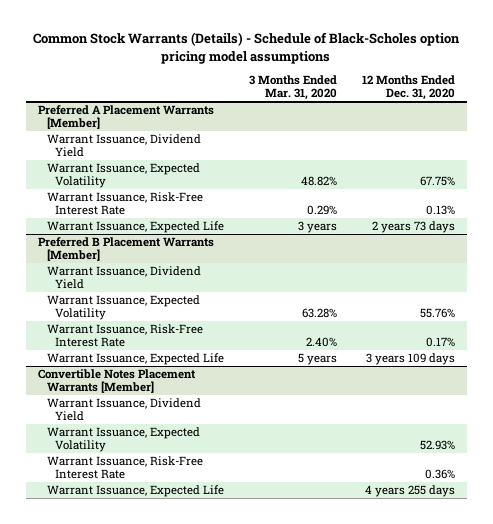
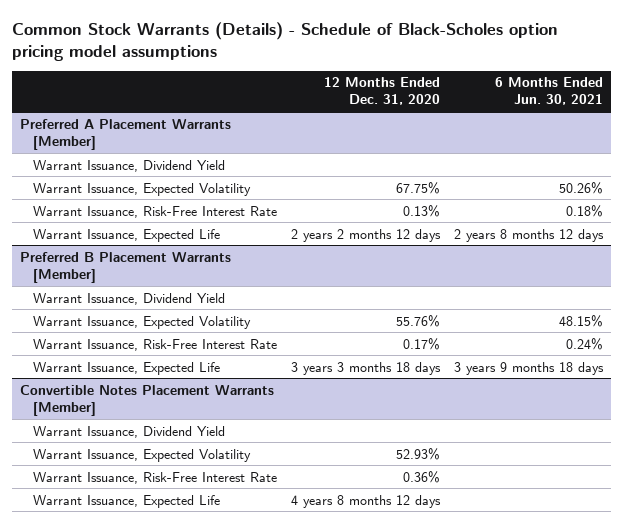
- | 3 Months Ended Mar. 31, 2020 | 12 Months Ended Dec. 31, 2020
+ | 12 Months Ended Dec. 31, 2020 | 6 Months Ended Jun. 30, 2021
@ Preferred A Placement Warrants [Member]
- Warrant Issuance, Expected Life | 3 years | 2 years 73 days
+ Warrant Issuance, Expected Life | 2 years 2 months 12 days | 2 years 8 months 12 days
@ Preferred B Placement Warrants [Member]
- Warrant Issuance, Expected Life | 5 years | 3 years 109 days
+ Warrant Issuance, Expected Life | 3 years 3 months 18 days | 3 years 9 months 18 days
@ Convertible Notes Placement Warrants [Member]
- Warrant Issuance, Expected Life | | 4 years 255 days
+ Warrant Issuance, Expected Life | 4 years 8 months 12 days |

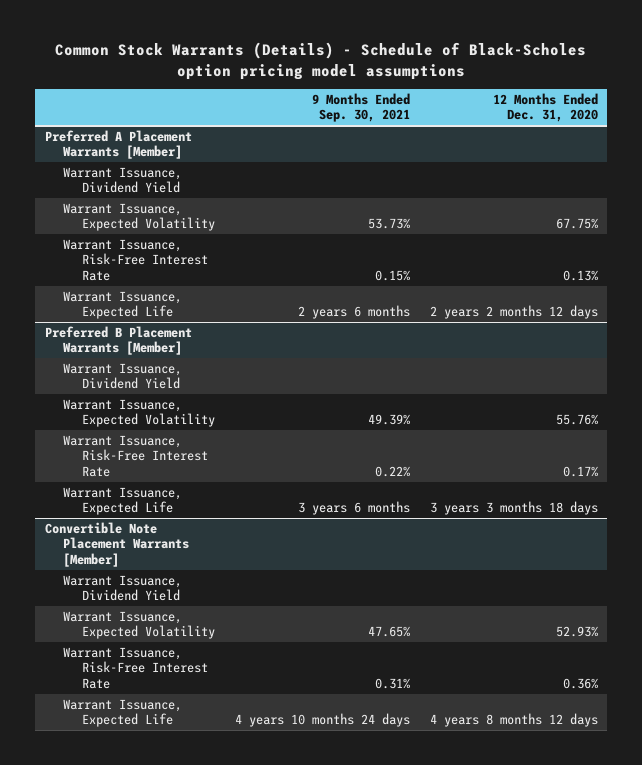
- | 12 Months Ended Dec. 31, 2020 | 6 Months Ended Jun. 30, 2021
+ | 9 Months Ended Sep. 30, 2021 | 12 Months Ended Dec. 31, 2020
- Convertible Notes Placement Warrants [Member]
+ Convertible Note Placement Warrants [Member]

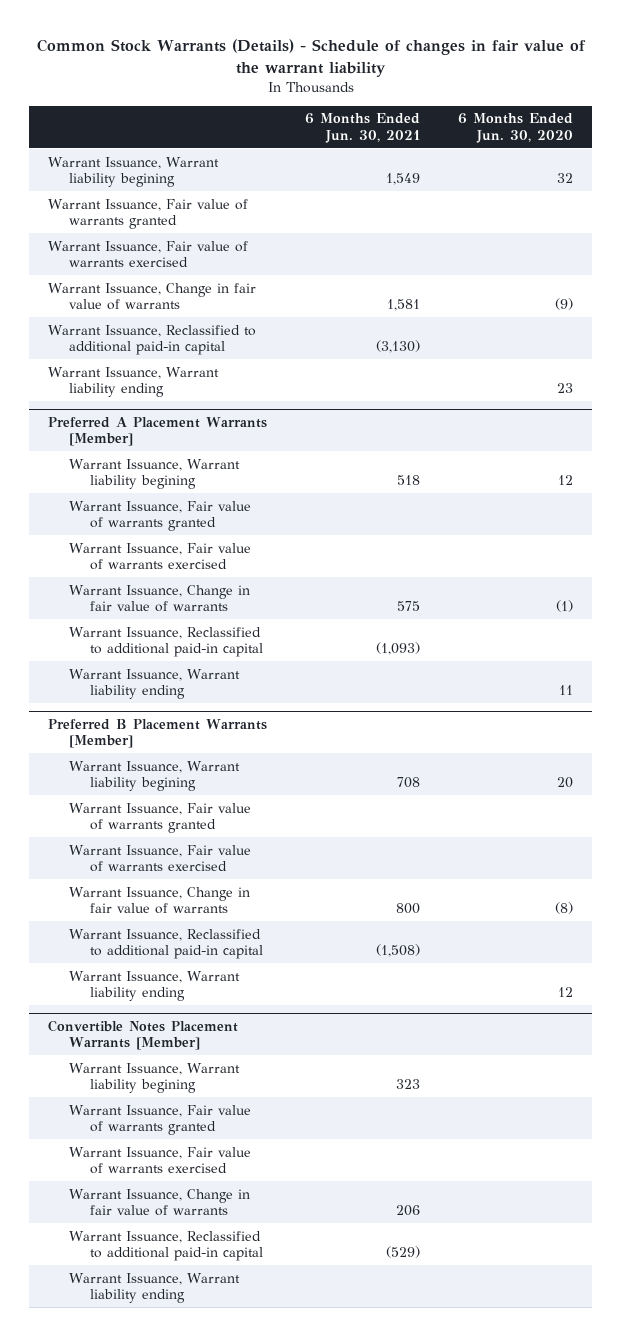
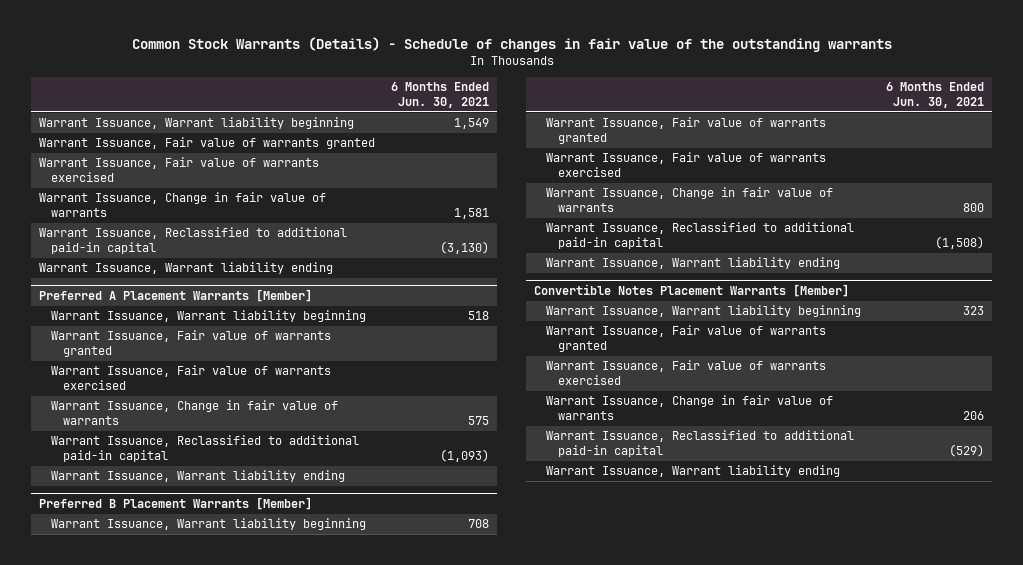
- Common Stock Warrants (Details) - Schedule of changes in fair value of the warrant liability
+ Common Stock Warrants (Details) - Schedule of changes in fair value of the outstanding warrants
- | 6 Months Ended Jun. 30, 2021 | 6 Months Ended Jun. 30, 2020
+ | 6 Months Ended Jun. 30, 2021
- Warrant Issuance, Warrant liability begining | 1,549 | 32
+ Warrant Issuance, Warrant liability beginning | 1,549
@ Preferred A Placement Warrants [Member]
- Warrant Issuance, Warrant liability begining | 518 | 12
+ Warrant Issuance, Warrant liability beginning | 518
@ Preferred B Placement Warrants [Member]
- Warrant Issuance, Warrant liability begining | 708 | 20
+ Warrant Issuance, Warrant liability beginning | 708
@ Convertible Notes Placement Warrants [Member]
- Warrant Issuance, Warrant liability begining | 323 |
+ Warrant Issuance, Warrant liability beginning | 323

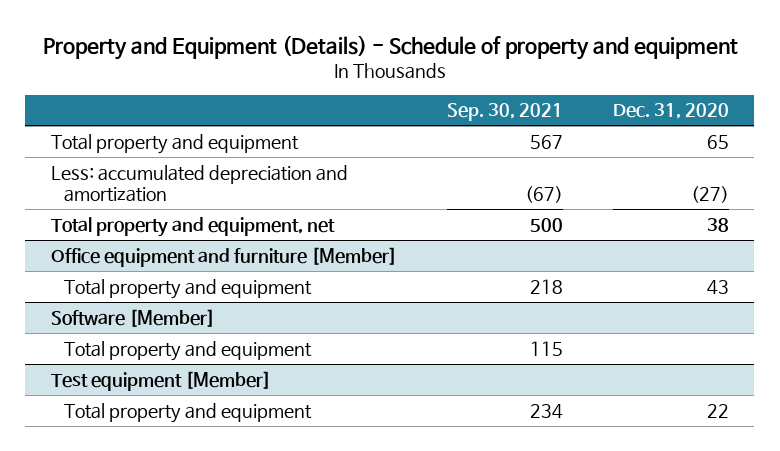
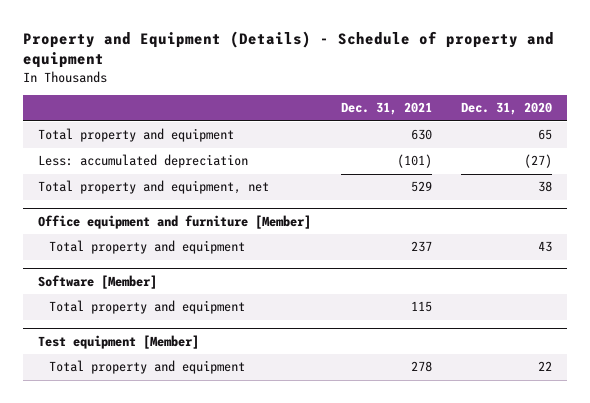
- | Sep. 30, 2021 | Dec. 31, 2020
+ | Dec. 31, 2021 | Dec. 31, 2020
- Less: accumulated depreciation and amortization | (67) | (27)
+ Less: accumulated depreciation | (101) | (27)

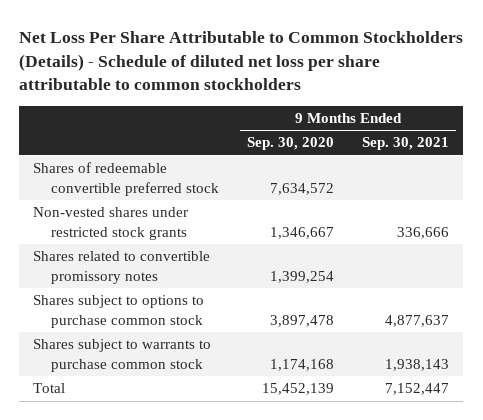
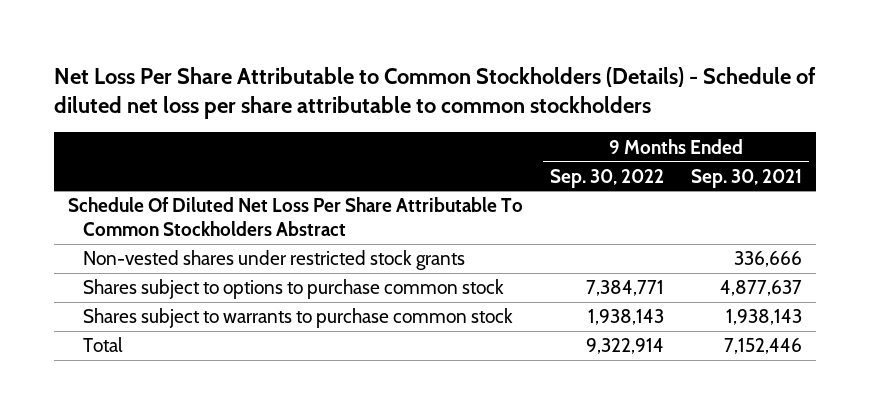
- | 9 Months Ended Sep. 30, 2020 | 9 Months Ended Sep. 30, 2021
+ | 9 Months Ended Sep. 30, 2022 | 9 Months Ended Sep. 30, 2021
- Shares of redeemable convertible preferred stock | 7,634,572 |
+ Schedule Of Diluted Net Loss Per Share Attributable To Common Stockholders Abstract
- Shares related to convertible promissory notes | 1,399,254 |
- Total | 15,452,139 | 7,152,447
+ Total | 9,322,914 | 7,152,446

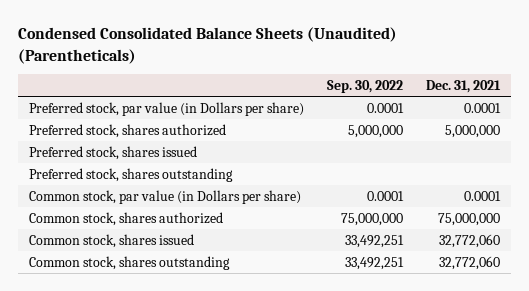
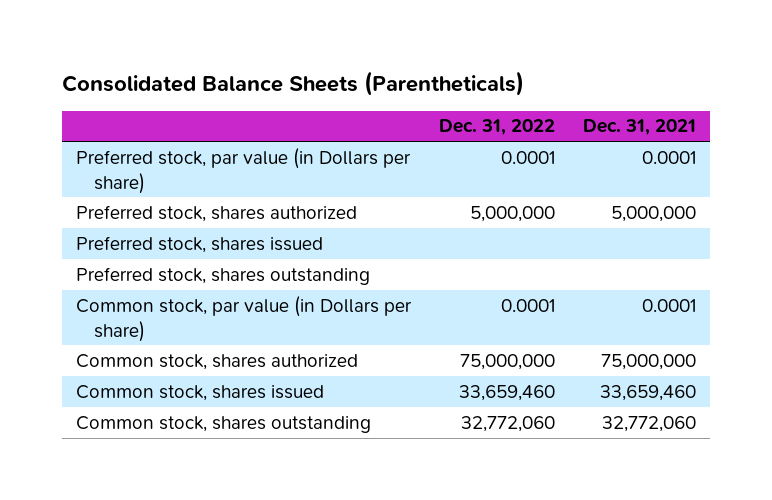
- Condensed Consolidated Balance Sheets (Unaudited) (Parentheticals)
+ Consolidated Balance Sheets (Parentheticals)
- | Sep. 30, 2022 | Dec. 31, 2021
+ | Dec. 31, 2022 | Dec. 31, 2021
- Common stock, shares issued | 33,492,251 | 32,772,060
+ Common stock, shares issued | 33,659,460 | 33,659,460

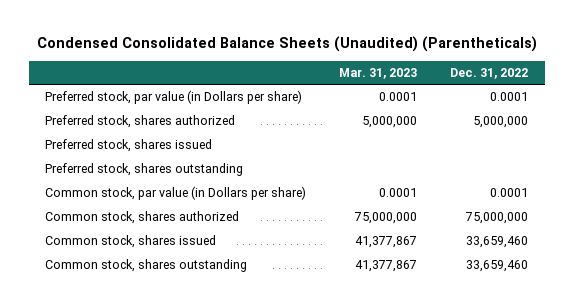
- Consolidated Balance Sheets (Parentheticals)
+ Condensed Consolidated Balance Sheets (Unaudited) (Parentheticals)
- | Dec. 31, 2022 | Dec. 31, 2021
+ | Mar. 31, 2023 | Dec. 31, 2022
- Common stock, shares outstanding | 32,772,060 | 32,772,060
+ Common stock, shares outstanding | 41,377,867 | 33,659,460

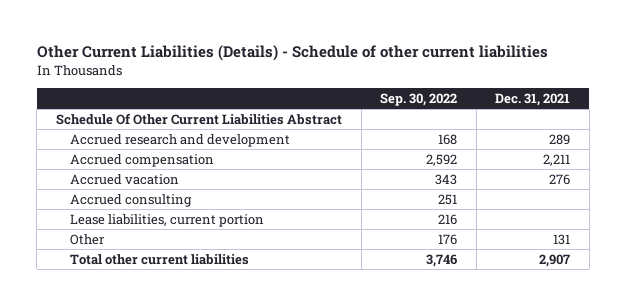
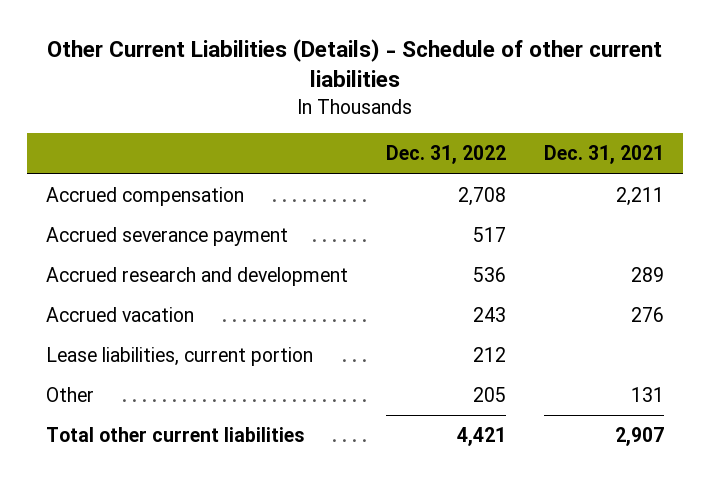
- | Sep. 30, 2022 | Dec. 31, 2021
+ | Dec. 31, 2022 | Dec. 31, 2021
- Schedule Of Other Current Liabilities Abstract
+ Accrued severance payment | 517 |
moved down: Accrued research and development | 536 | 289
- Accrued consulting | 251 |

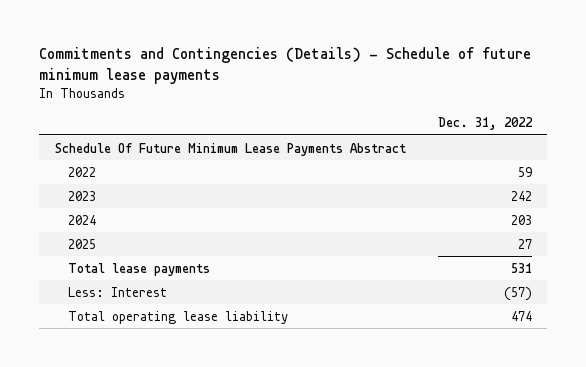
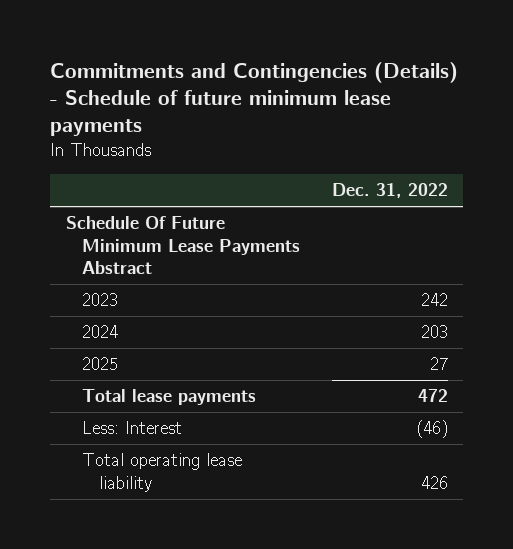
- 2022 | 59
- Total lease payments | 531
- Less: Interest | (57)
- Total operating lease liability | 474
+ Total lease payments | 472
+ Less: Interest | (46)
+ Total operating lease liability | 426

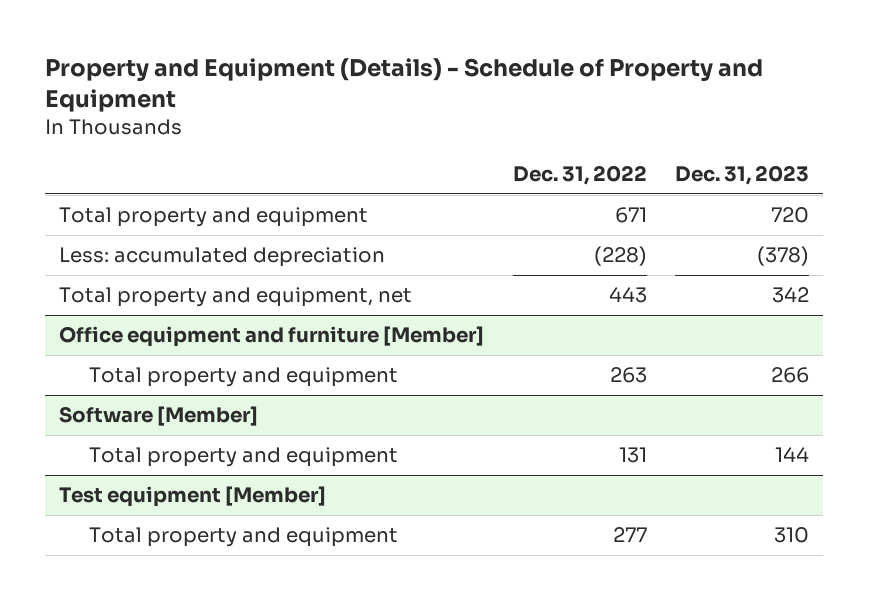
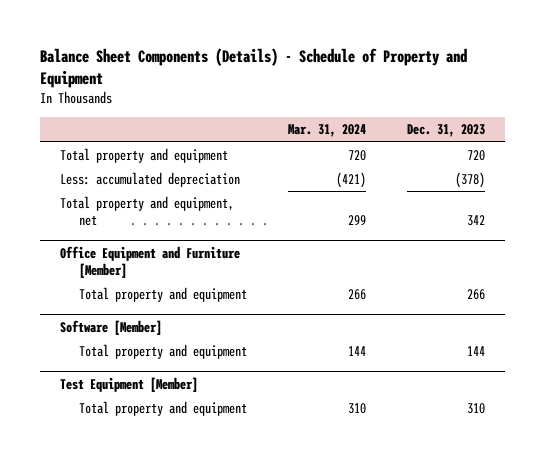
- Property and Equipment (Details) - Schedule of Property and Equipment
+ Balance Sheet Components (Details) - Schedule of Property and Equipment
- | Dec. 31, 2022 | Dec. 31, 2023
+ | Mar. 31, 2024 | Dec. 31, 2023
- Office equipment and furniture [Member]
+ Office Equipment and Furniture [Member]
- Test equipment [Member]
+ Test Equipment [Member]

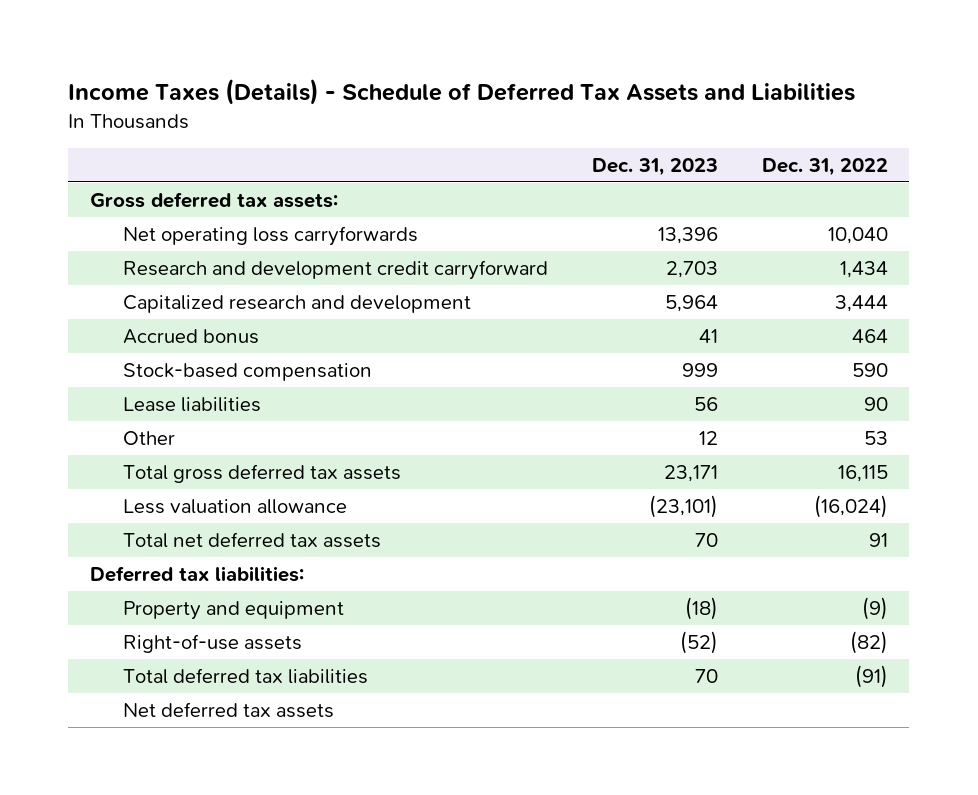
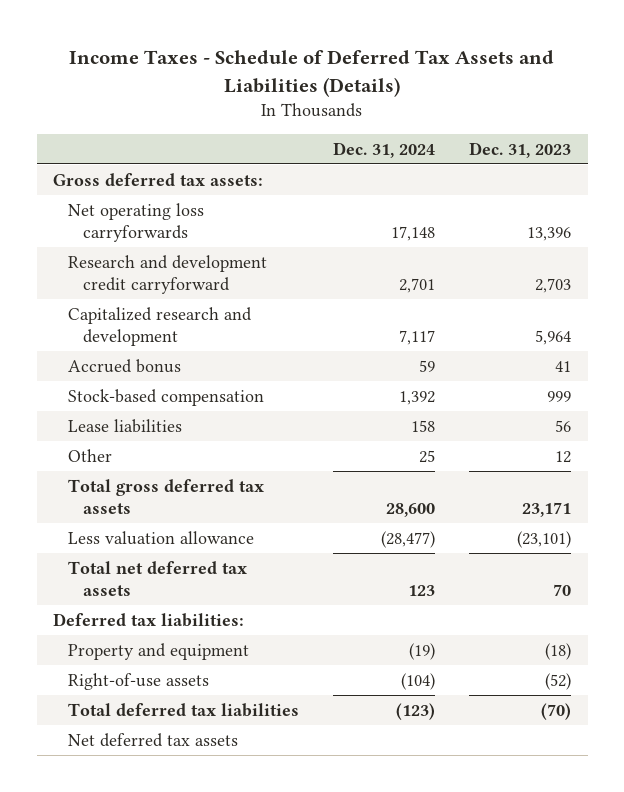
- Income Taxes (Details) - Schedule of Deferred Tax Assets and Liabilities
+ Income Taxes - Schedule of Deferred Tax Assets and Liabilities (Details)
- | Dec. 31, 2023 | Dec. 31, 2022
+ | Dec. 31, 2024 | Dec. 31, 2023
- Total deferred tax liabilities | 70 | (91)
+ Total deferred tax liabilities | (123) | (70)

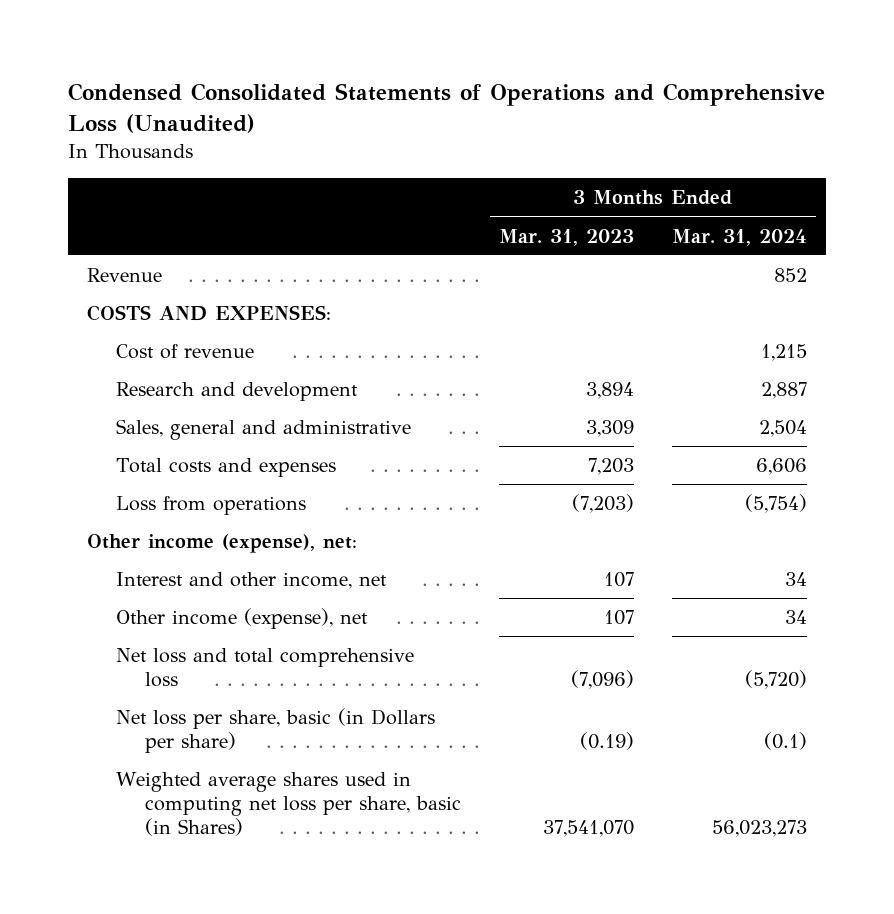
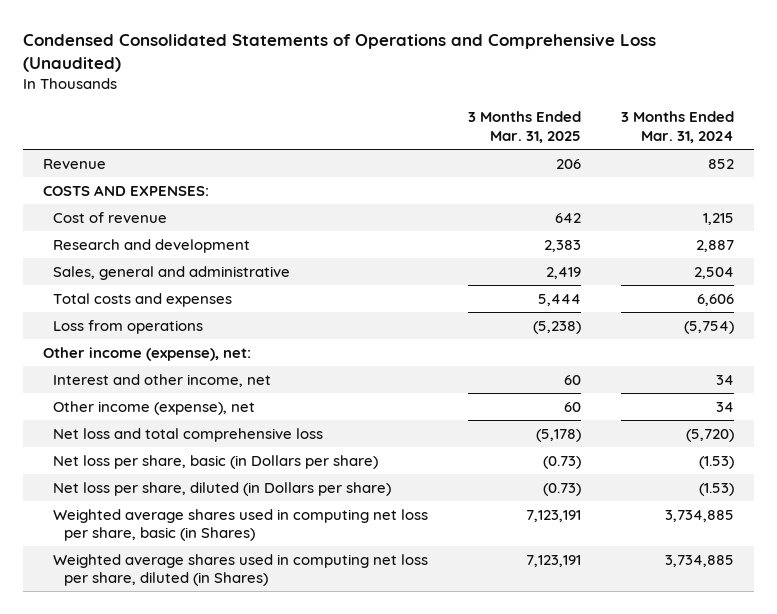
- | 3 Months Ended Mar. 31, 2023 | 3 Months Ended Mar. 31, 2024
+ | 3 Months Ended Mar. 31, 2025 | 3 Months Ended Mar. 31, 2024
- Net loss per share, basic (in Dollars per share) | (0.19) | (0.1)
- Weighted average shares used in computing net loss per share, basic (in Shares) | 37,541,070 | 56,023,273
+ Net loss per share, basic (in Dollars per share) | (0.73) | (1.53)
+ Net loss per share, diluted (in Dollars per share) | (0.73) | (1.53)
+ Weighted average shares used in computing net loss per share, basic (in Shares) | 7,123,191 | 3,734,885
+ Weighted average shares used in computing net loss per share, diluted (in Shares) | 7,123,191 | 3,734,885

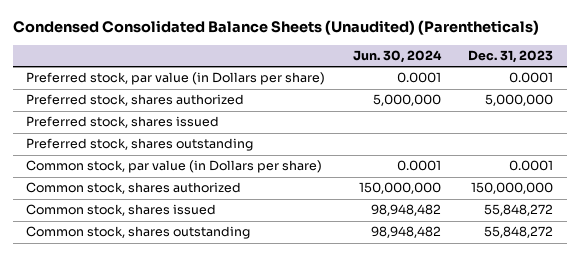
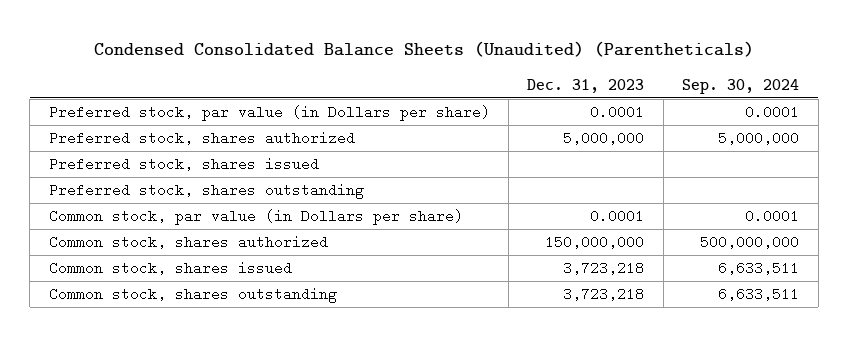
- | Jun. 30, 2024 | Dec. 31, 2023
+ | Dec. 31, 2023 | Sep. 30, 2024
- Common stock, shares issued | 98,948,482 | 55,848,272
- Common stock, shares outstanding | 98,948,482 | 55,848,272
+ Common stock, shares issued | 3,723,218 | 6,633,511
+ Common stock, shares outstanding | 3,723,218 | 6,633,511

